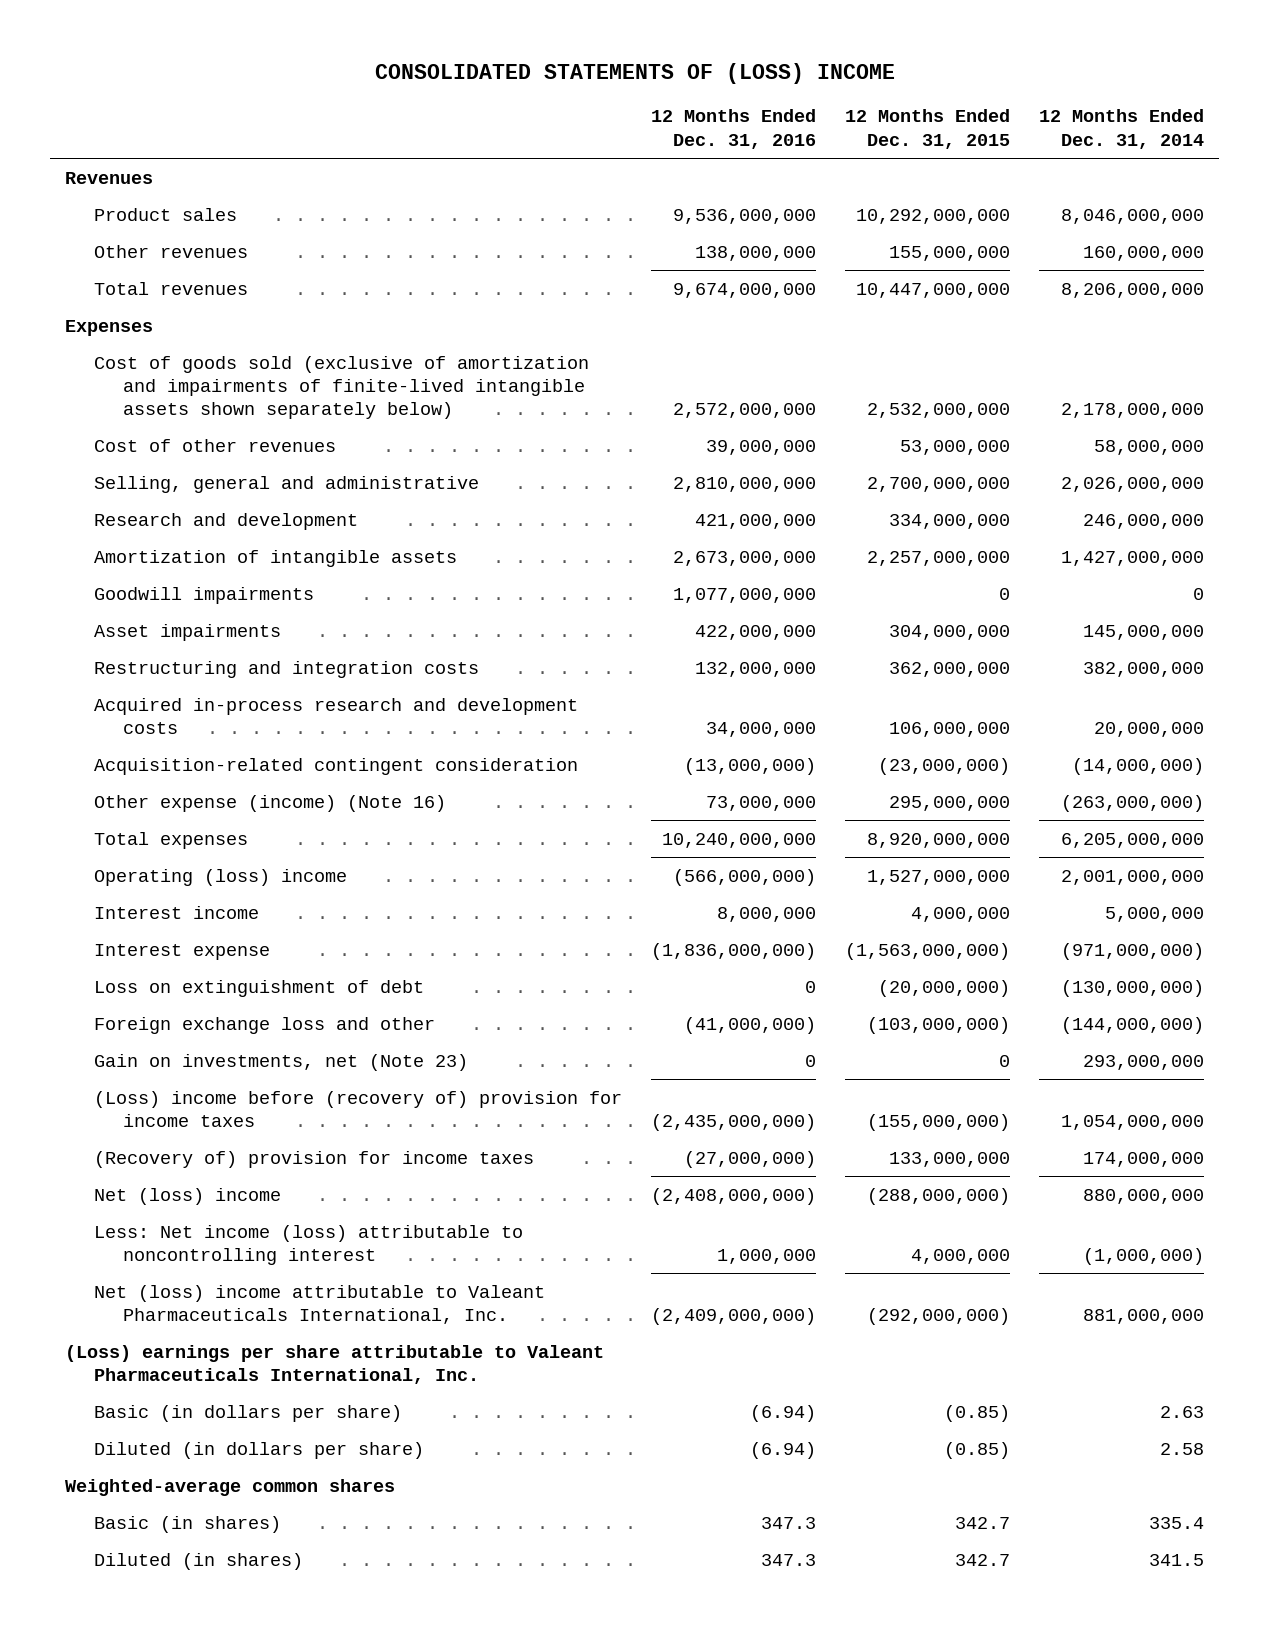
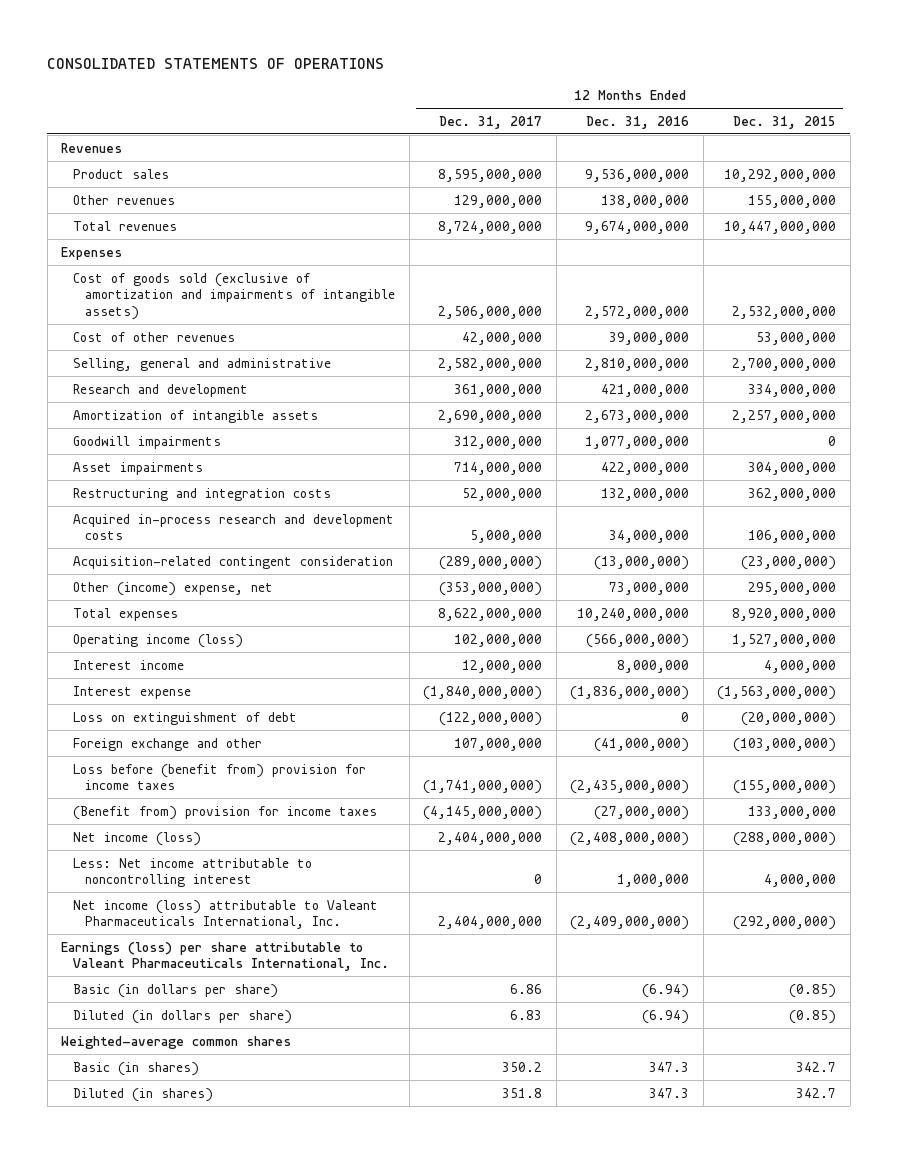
- CONSOLIDATED STATEMENTS OF (LOSS) INCOME
+ CONSOLIDATED STATEMENTS OF OPERATIONS
- | 12 Months Ended Dec. 31, 2016 | 12 Months Ended Dec. 31, 2015 | 12 Months Ended Dec. 31, 2014
+ | 12 Months Ended Dec. 31, 2017 | 12 Months Ended Dec. 31, 2016 | 12 Months Ended Dec. 31, 2015
- Cost of goods sold (exclusive of amortization and impairments of finite-lived intangible assets shown separately below) | 2,572,000,000 | 2,532,000,000 | 2,178,000,000
+ Cost of goods sold (exclusive of amortization and impairments of intangible assets) | 2,506,000,000 | 2,572,000,000 | 2,532,000,000
- Other expense (income) (Note 16) | 73,000,000 | 295,000,000 | (263,000,000)
+ Other (income) expense, net | (353,000,000) | 73,000,000 | 295,000,000
- Operating (loss) income | (566,000,000) | 1,527,000,000 | 2,001,000,000
+ Operating income (loss) | 102,000,000 | (566,000,000) | 1,527,000,000
- Foreign exchange loss and other | (41,000,000) | (103,000,000) | (144,000,000)
- Gain on investments, net (Note 23) | 0 | 0 | 293,000,000
- (Loss) income before (recovery of) provision for income taxes | (2,435,000,000) | (155,000,000) | 1,054,000,000
- (Recovery of) provision for income taxes | (27,000,000) | 133,000,000 | 174,000,000
- Net (loss) income | (2,408,000,000) | (288,000,000) | 880,000,000
- Less: Net income (loss) attributable to noncontrolling interest | 1,000,000 | 4,000,000 | (1,000,000)
- Net (loss) income attributable to Valeant Pharmaceuticals International, Inc. | (2,409,000,000) | (292,000,000) | 881,000,000
- (Loss) earnings per share attributable to Valeant Pharmaceuticals International, Inc.
+ Foreign exchange and other | 107,000,000 | (41,000,000) | (103,000,000)
+ Loss before (benefit from) provision for income taxes | (1,741,000,000) | (2,435,000,000) | (155,000,000)
+ (Benefit from) provision for income taxes | (4,145,000,000) | (27,000,000) | 133,000,000
+ Net income (loss) | 2,404,000,000 | (2,408,000,000) | (288,000,000)
+ Less: Net income attributable to noncontrolling interest | 0 | 1,000,000 | 4,000,000
+ Net income (loss) attributable to Valeant Pharmaceuticals International, Inc. | 2,404,000,000 | (2,409,000,000) | (292,000,000)
+ Earnings (loss) per share attributable to Valeant Pharmaceuticals International, Inc.

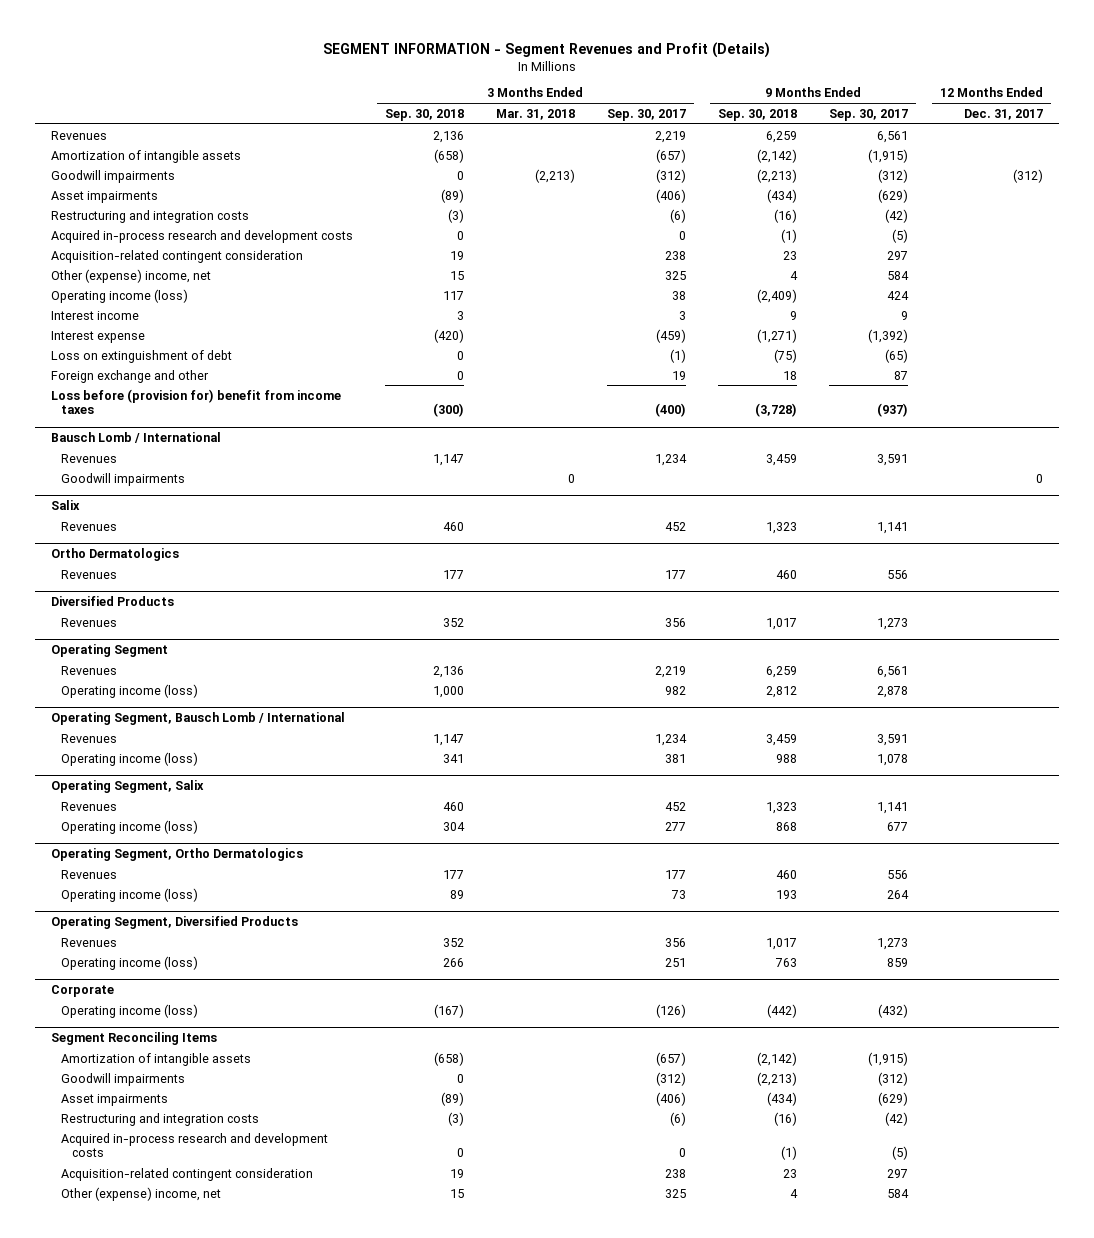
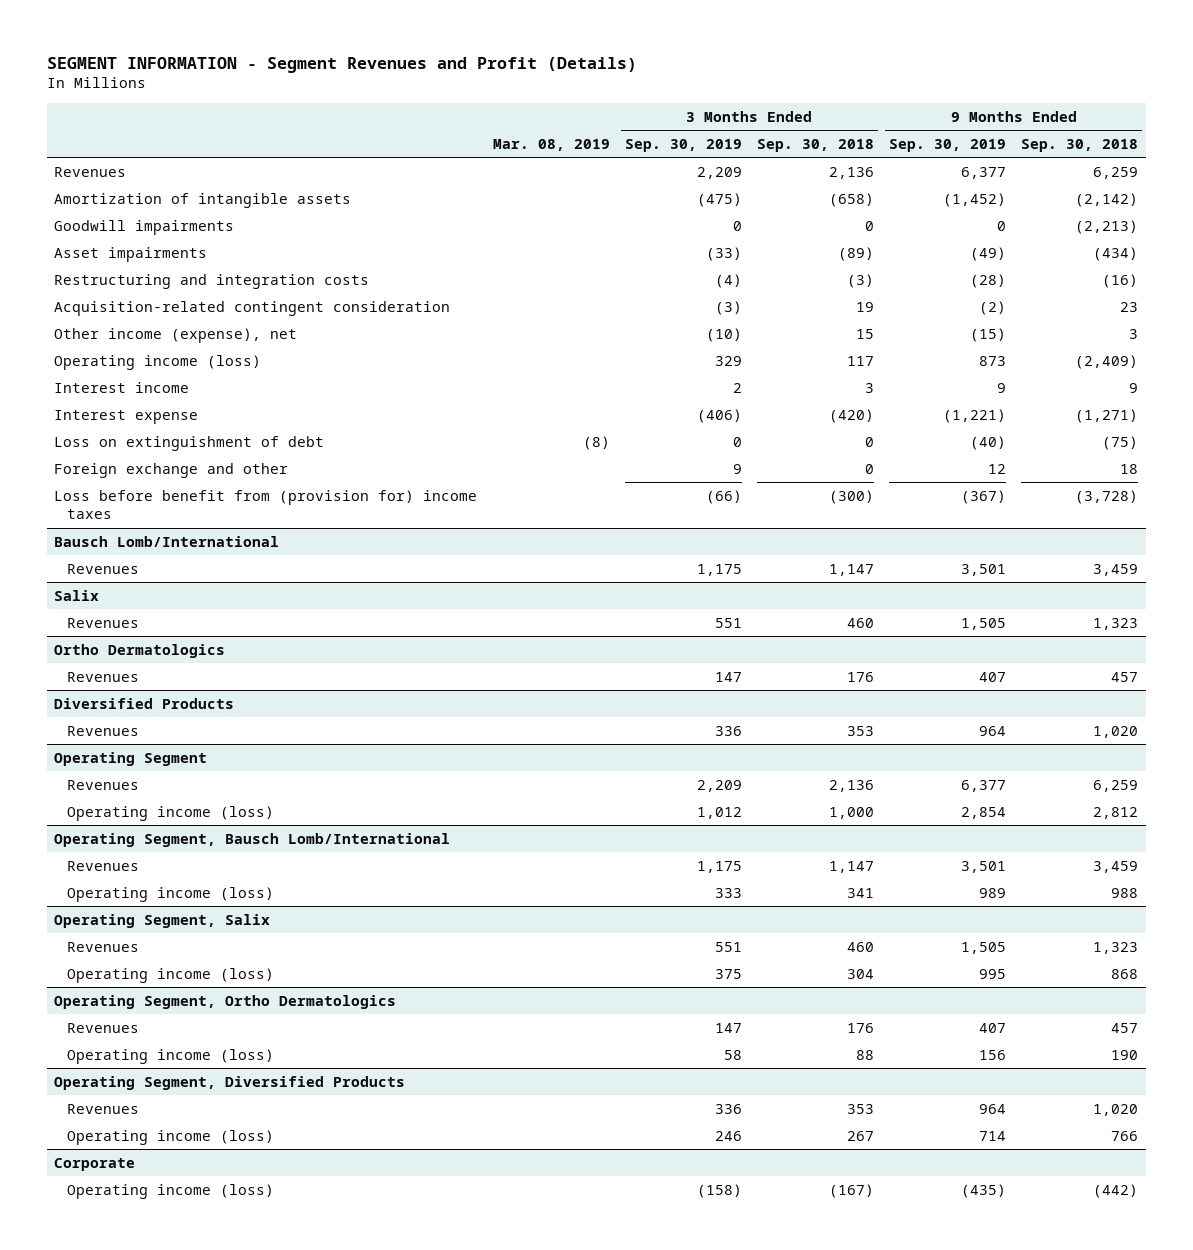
- | 3 Months Ended Sep. 30, 2018 | 3 Months Ended Mar. 31, 2018 | 3 Months Ended Sep. 30, 2017 | 9 Months Ended Sep. 30, 2018 | 9 Months Ended Sep. 30, 2017 | 12 Months Ended Dec. 31, 2017
+ | Mar. 08, 2019 | 3 Months Ended Sep. 30, 2019 | 3 Months Ended Sep. 30, 2018 | 9 Months Ended Sep. 30, 2019 | 9 Months Ended Sep. 30, 2018
- Acquired in-process research and development costs | 0 | | 0 | (1) | (5) |
- Other (expense) income, net | 15 | | 325 | 4 | 584 |
+ Other income (expense), net | | (10) | 15 | (15) | 3
- Loss before (provision for) benefit from income taxes | (300) | | (400) | (3,728) | (937) |
- Bausch Lomb / International
+ Loss before benefit from (provision for) income taxes | | (66) | (300) | (367) | (3,728)
+ Bausch Lomb/International
- Goodwill impairments | | 0 | | | | 0
@ Ortho Dermatologics
- Revenues | 177 | | 177 | 460 | 556 |
+ Revenues | | 147 | 176 | 407 | 457
@ Diversified Products
- Revenues | 352 | | 356 | 1,017 | 1,273 |
+ Revenues | | 336 | 353 | 964 | 1,020
- Operating Segment, Bausch Lomb / International
+ Operating Segment, Bausch Lomb/International
@ Operating Segment, Ortho Dermatologics
- Revenues | 177 | | 177 | 460 | 556 |
- Operating income (loss) | 89 | | 73 | 193 | 264 |
+ Revenues | | 147 | 176 | 407 | 457
+ Operating income (loss) | | 58 | 88 | 156 | 190
@ Operating Segment, Diversified Products
- Revenues | 352 | | 356 | 1,017 | 1,273 |
- Operating income (loss) | 266 | | 251 | 763 | 859 |
+ Revenues | | 336 | 353 | 964 | 1,020
+ Operating income (loss) | | 246 | 267 | 714 | 766
- Segment Reconciling Items
- Amortization of intangible assets | (658) | | (657) | (2,142) | (1,915) |
- Goodwill impairments | 0 | | (312) | (2,213) | (312) |
- Asset impairments | (89) | | (406) | (434) | (629) |
- Restructuring and integration costs | (3) | | (6) | (16) | (42) |
- Acquired in-process research and development costs | 0 | | 0 | (1) | (5) |
- Acquisition-related contingent consideration | 19 | | 238 | 23 | 297 |
- Other (expense) income, net | 15 | | 325 | 4 | 584 |

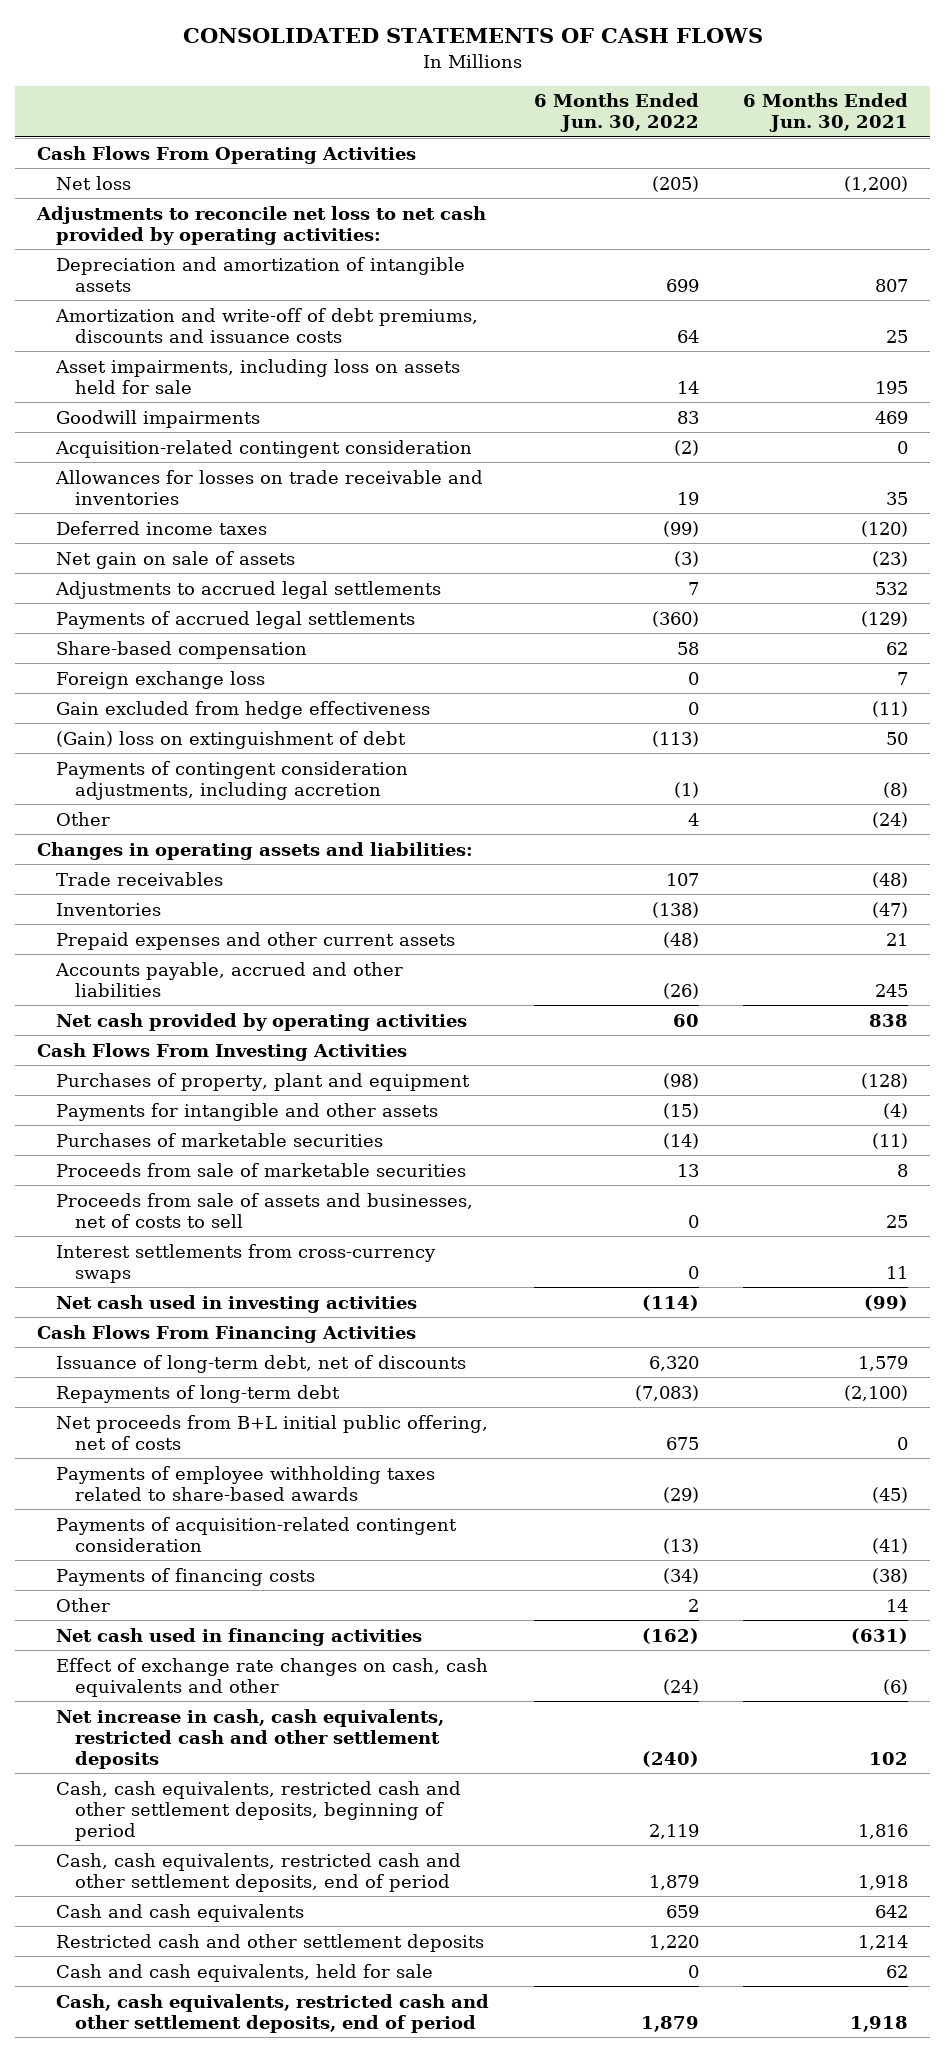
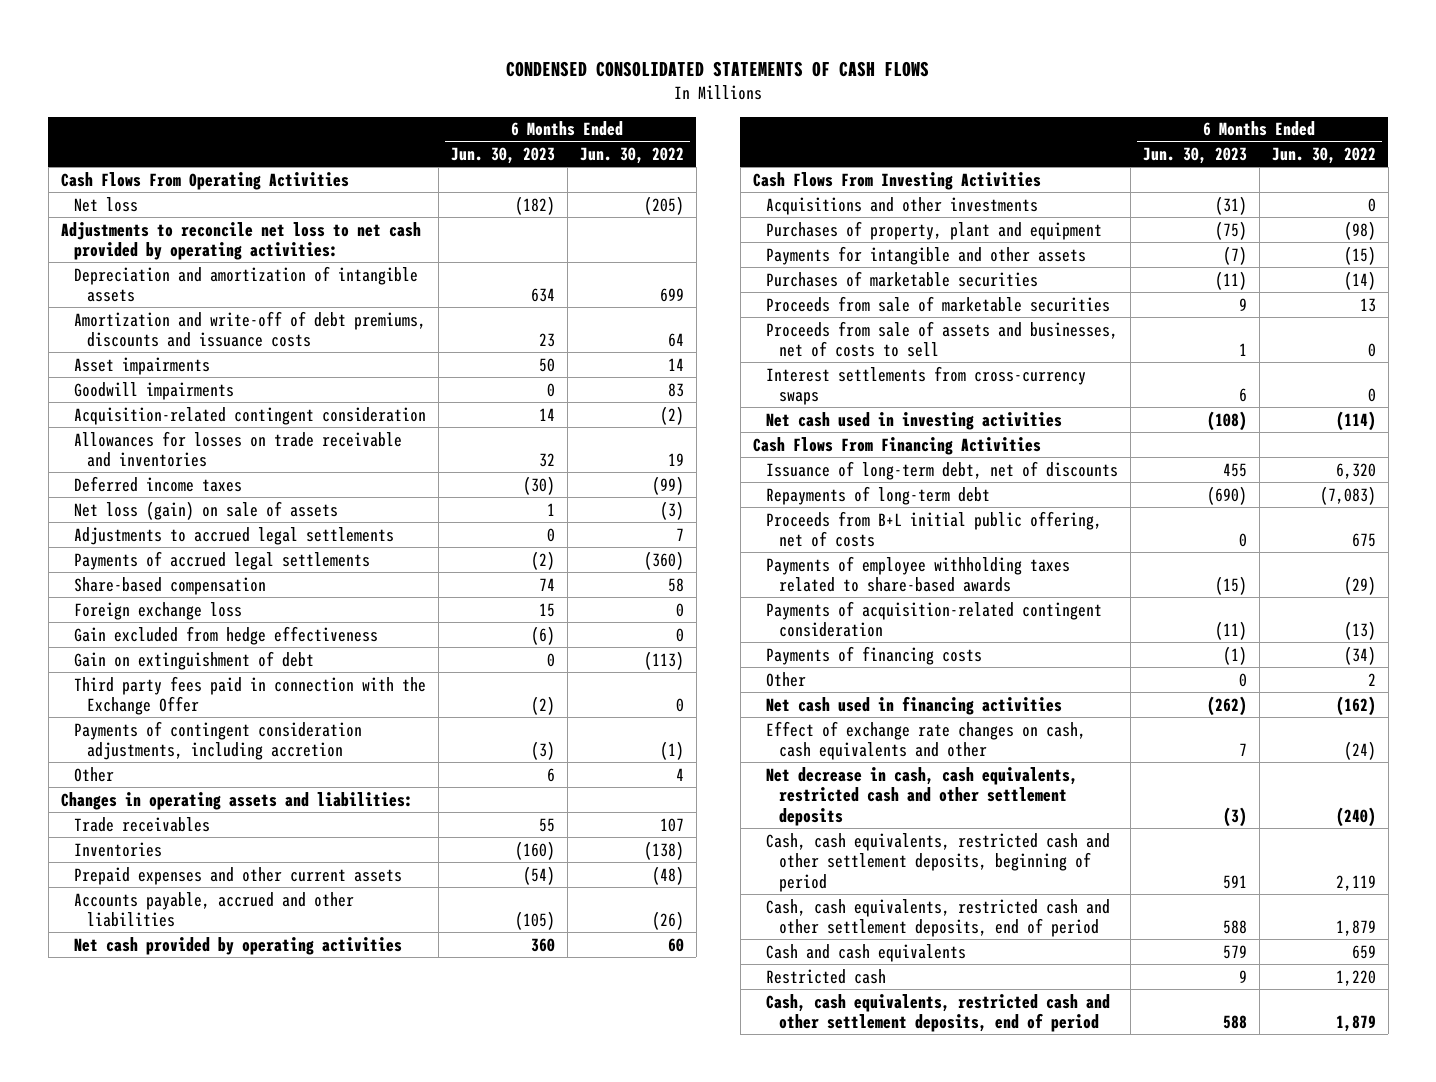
- CONSOLIDATED STATEMENTS OF CASH FLOWS
+ CONDENSED CONSOLIDATED STATEMENTS OF CASH FLOWS
- | 6 Months Ended Jun. 30, 2022 | 6 Months Ended Jun. 30, 2021
+ | 6 Months Ended Jun. 30, 2023 | 6 Months Ended Jun. 30, 2022
- Asset impairments, including loss on assets held for sale | 14 | 195
+ Asset impairments | 50 | 14
- Net gain on sale of assets | (3) | (23)
+ Net loss (gain) on sale of assets | 1 | (3)
- (Gain) loss on extinguishment of debt | (113) | 50
+ Gain on extinguishment of debt | 0 | (113)
+ Third party fees paid in connection with the Exchange Offer | (2) | 0
+ Acquisitions and other investments | (31) | 0
- Net proceeds from B+L initial public offering, net of costs | 675 | 0
+ Proceeds from B+L initial public offering, net of costs | 0 | 675
- Net increase in cash, cash equivalents, restricted cash and other settlement deposits | (240) | 102
+ Net decrease in cash, cash equivalents, restricted cash and other settlement deposits | (3) | (240)
- Restricted cash and other settlement deposits | 1,220 | 1,214
- Cash and cash equivalents, held for sale | 0 | 62
+ Restricted cash | 9 | 1,220

